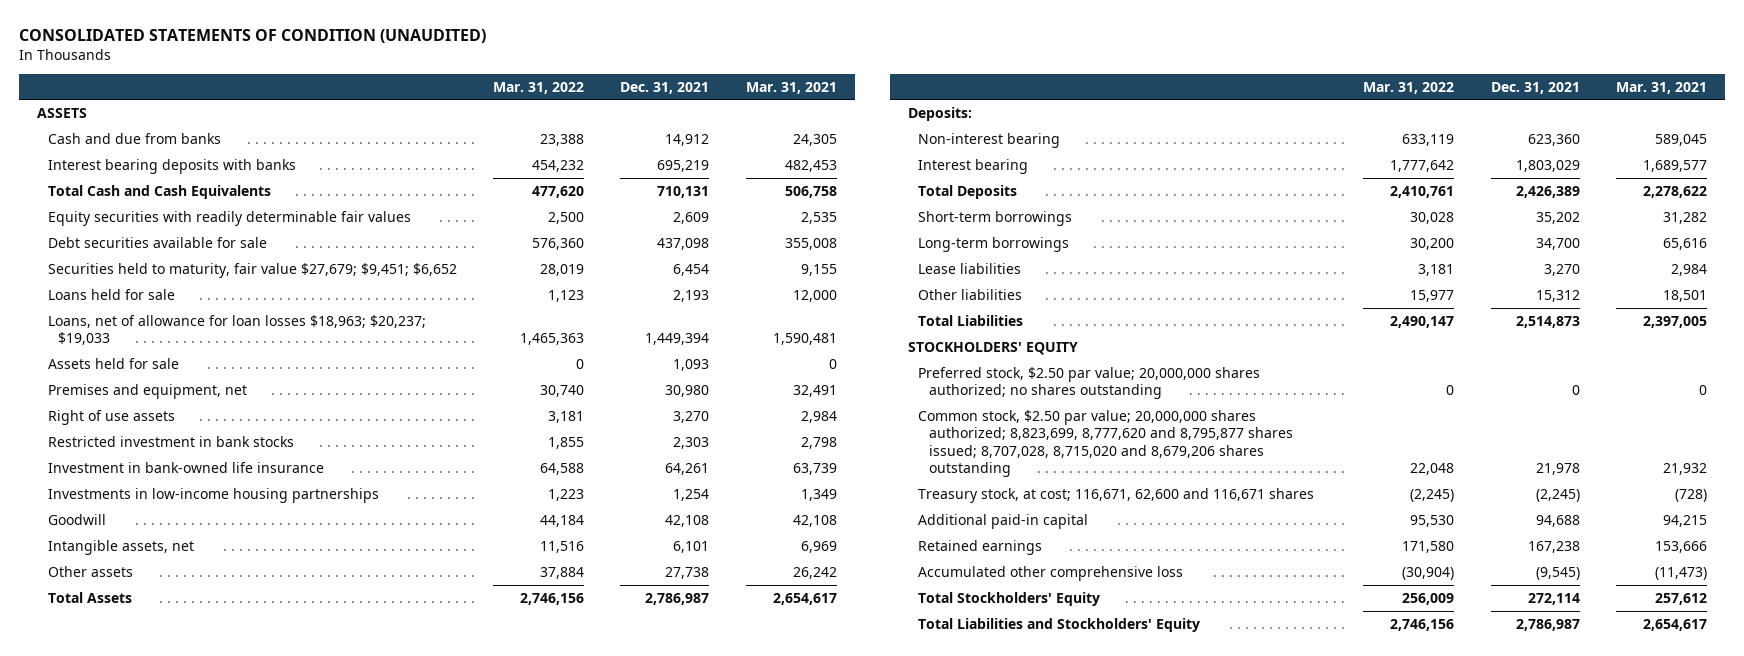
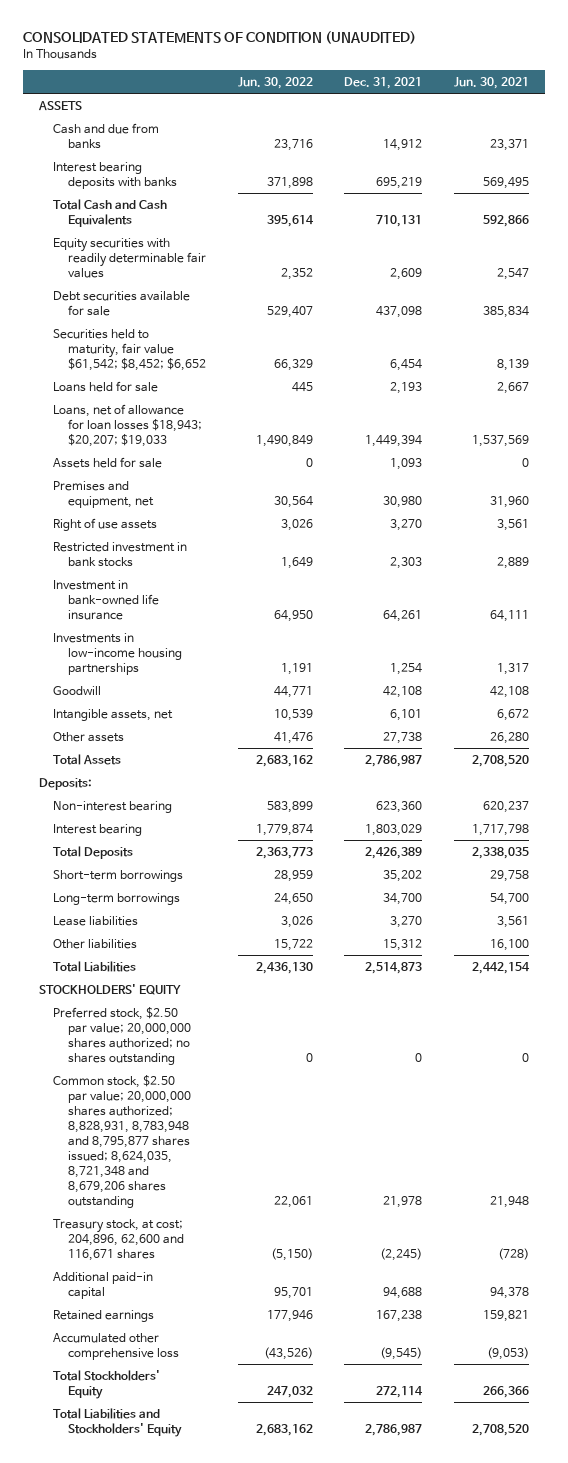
- | Mar. 31, 2022 | Dec. 31, 2021 | Mar. 31, 2021
+ | Jun. 30, 2022 | Dec. 31, 2021 | Jun. 30, 2021
- Securities held to maturity, fair value $27,679; $9,451; $6,652 | 28,019 | 6,454 | 9,155
+ Securities held to maturity, fair value $61,542; $8,452; $6,652 | 66,329 | 6,454 | 8,139
- Loans, net of allowance for loan losses $18,963; $20,237; $19,033 | 1,465,363 | 1,449,394 | 1,590,481
+ Loans, net of allowance for loan losses $18,943; $20,207; $19,033 | 1,490,849 | 1,449,394 | 1,537,569
- Common stock, $2.50 par value; 20,000,000 shares authorized; 8,823,699, 8,777,620 and 8,795,877 shares issued; 8,707,028, 8,715,020 and 8,679,206 shares outstanding | 22,048 | 21,978 | 21,932
- Treasury stock, at cost; 116,671, 62,600 and 116,671 shares | (2,245) | (2,245) | (728)
+ Common stock, $2.50 par value; 20,000,000 shares authorized; 8,828,931, 8,783,948 and 8,795,877 shares issued; 8,624,035, 8,721,348 and 8,679,206 shares outstanding | 22,061 | 21,978 | 21,948
+ Treasury stock, at cost; 204,896, 62,600 and 116,671 shares | (5,150) | (2,245) | (728)

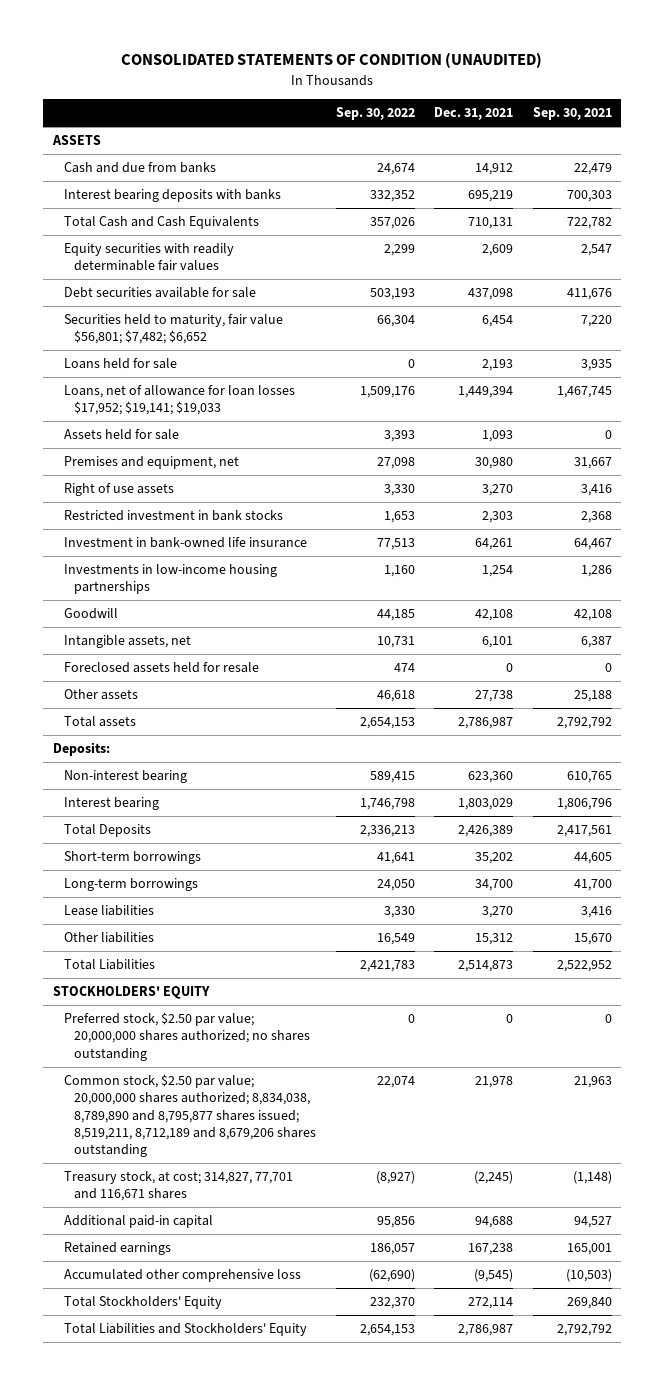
- | Jun. 30, 2022 | Dec. 31, 2021 | Jun. 30, 2021
+ | Sep. 30, 2022 | Dec. 31, 2021 | Sep. 30, 2021
- Securities held to maturity, fair value $61,542; $8,452; $6,652 | 66,329 | 6,454 | 8,139
+ Securities held to maturity, fair value $56,801; $7,482; $6,652 | 66,304 | 6,454 | 7,220
- Loans, net of allowance for loan losses $18,943; $20,207; $19,033 | 1,490,849 | 1,449,394 | 1,537,569
+ Loans, net of allowance for loan losses $17,952; $19,141; $19,033 | 1,509,176 | 1,449,394 | 1,467,745
+ Foreclosed assets held for resale | 474 | 0 | 0
- Total Assets | 2,683,162 | 2,786,987 | 2,708,520
+ Total assets | 2,654,153 | 2,786,987 | 2,792,792
- Common stock, $2.50 par value; 20,000,000 shares authorized; 8,828,931, 8,783,948 and 8,795,877 shares issued; 8,624,035, 8,721,348 and 8,679,206 shares outstanding | 22,061 | 21,978 | 21,948
- Treasury stock, at cost; 204,896, 62,600 and 116,671 shares | (5,150) | (2,245) | (728)
+ Common stock, $2.50 par value; 20,000,000 shares authorized; 8,834,038, 8,789,890 and 8,795,877 shares issued; 8,519,211, 8,712,189 and 8,679,206 shares outstanding | 22,074 | 21,978 | 21,963
+ Treasury stock, at cost; 314,827, 77,701 and 116,671 shares | (8,927) | (2,245) | (1,148)

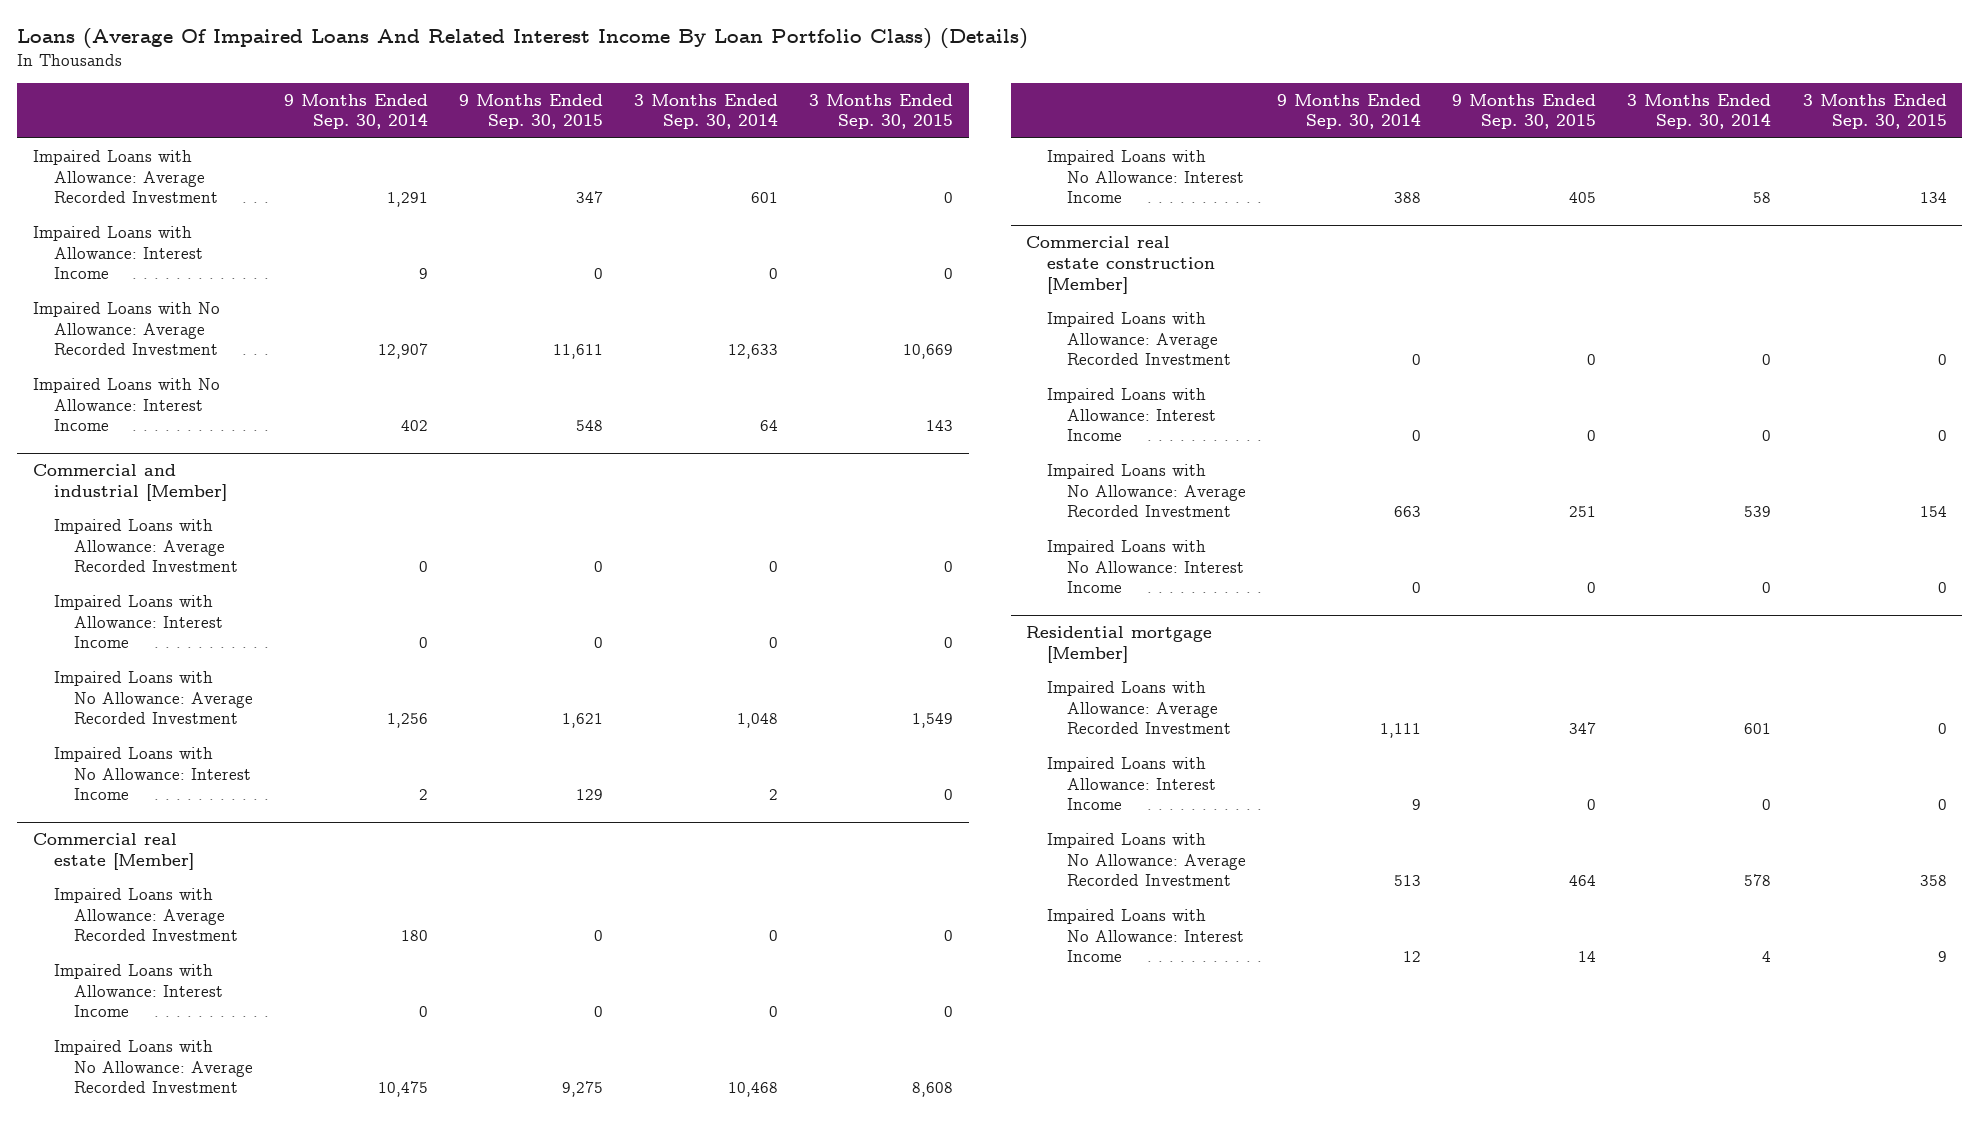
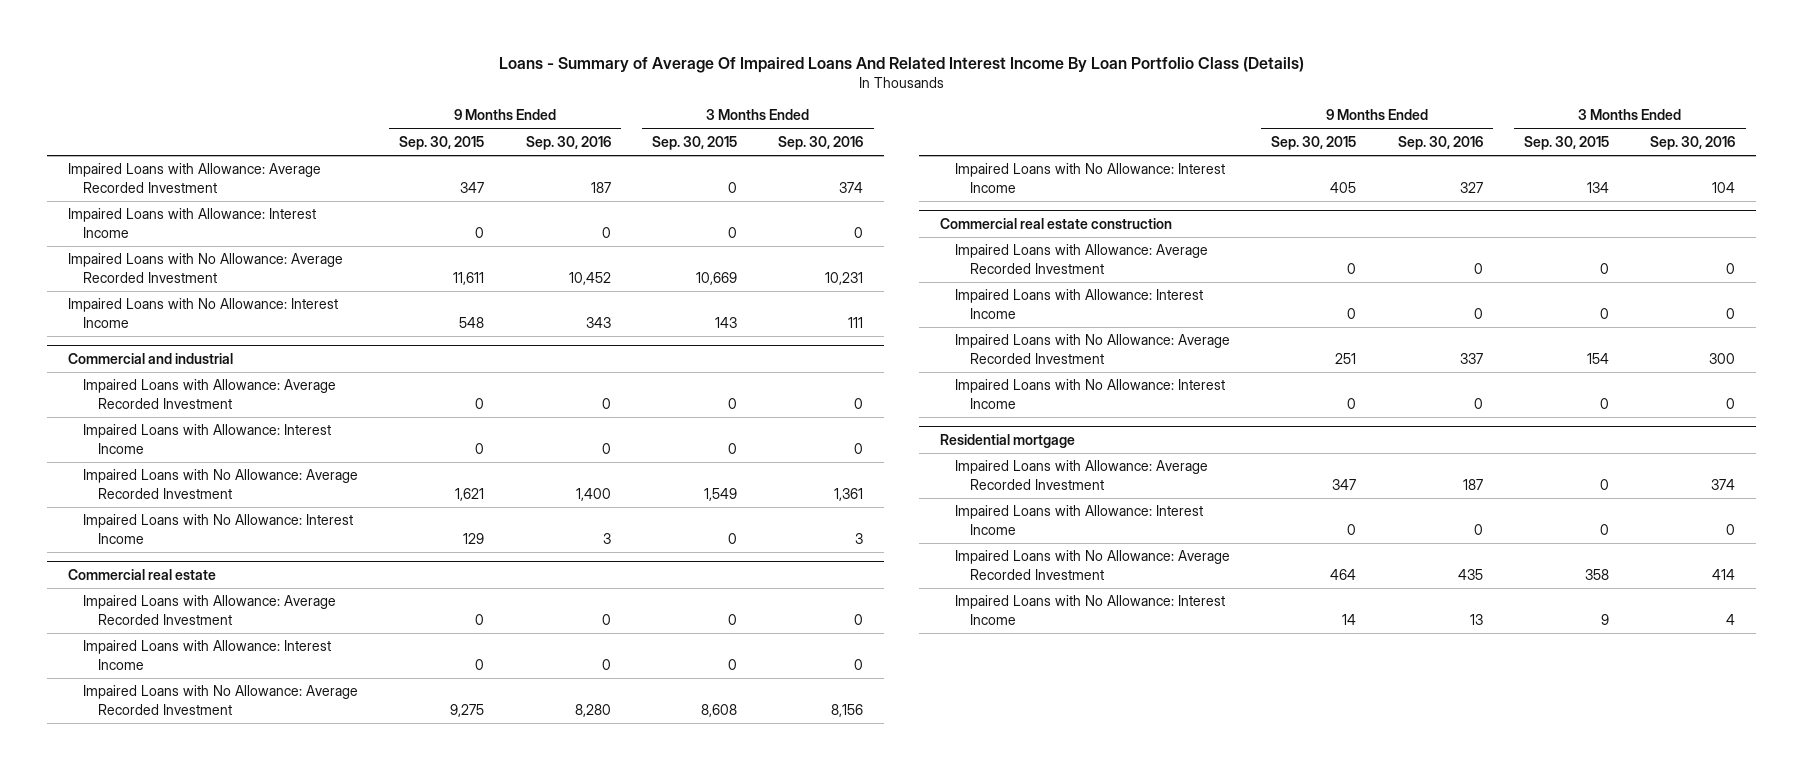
- Loans (Average Of Impaired Loans And Related Interest Income By Loan Portfolio Class) (Details)
+ Loans - Summary of Average Of Impaired Loans And Related Interest Income By Loan Portfolio Class (Details)
- | 9 Months Ended Sep. 30, 2014 | 9 Months Ended Sep. 30, 2015 | 3 Months Ended Sep. 30, 2014 | 3 Months Ended Sep. 30, 2015
+ | 9 Months Ended Sep. 30, 2015 | 9 Months Ended Sep. 30, 2016 | 3 Months Ended Sep. 30, 2015 | 3 Months Ended Sep. 30, 2016
- Commercial and industrial [Member]
+ Commercial and industrial
- Commercial real estate [Member]
+ Commercial real estate
- Commercial real estate construction [Member]
+ Commercial real estate construction
- Residential mortgage [Member]
+ Residential mortgage

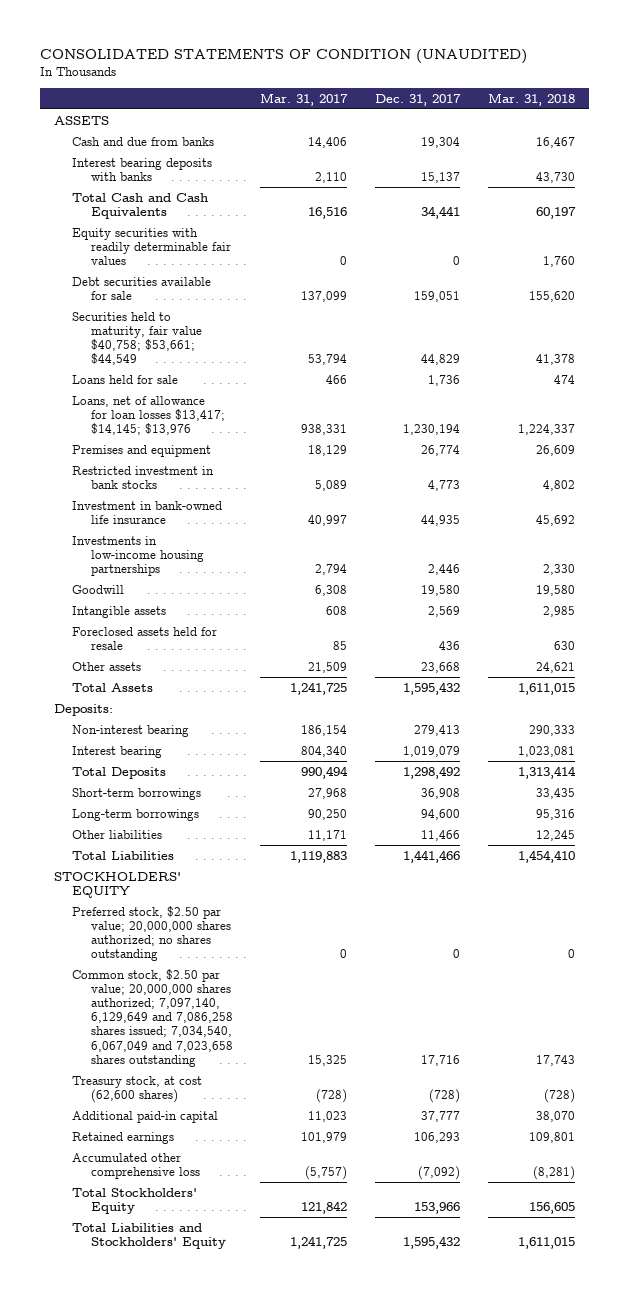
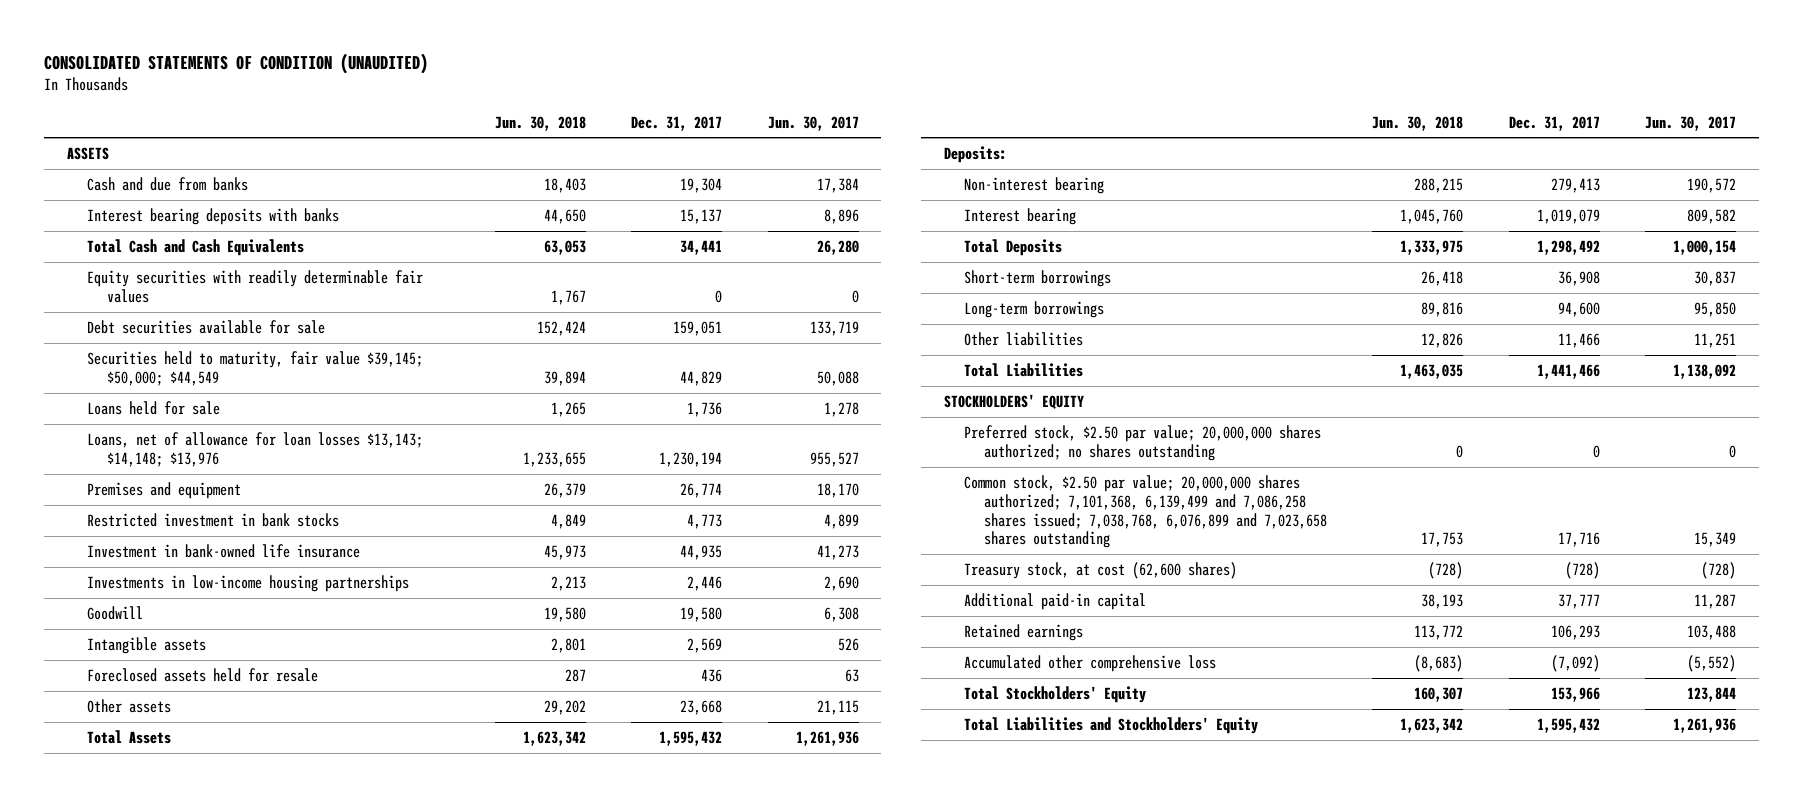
- | Mar. 31, 2017 | Dec. 31, 2017 | Mar. 31, 2018
+ | Jun. 30, 2018 | Dec. 31, 2017 | Jun. 30, 2017
- Securities held to maturity, fair value $40,758; $53,661; $44,549 | 53,794 | 44,829 | 41,378
+ Securities held to maturity, fair value $39,145; $50,000; $44,549 | 39,894 | 44,829 | 50,088
- Loans, net of allowance for loan losses $13,417; $14,145; $13,976 | 938,331 | 1,230,194 | 1,224,337
+ Loans, net of allowance for loan losses $13,143; $14,148; $13,976 | 1,233,655 | 1,230,194 | 955,527
- Common stock, $2.50 par value; 20,000,000 shares authorized; 7,097,140, 6,129,649 and 7,086,258 shares issued; 7,034,540, 6,067,049 and 7,023,658 shares outstanding | 15,325 | 17,716 | 17,743
+ Common stock, $2.50 par value; 20,000,000 shares authorized; 7,101,368, 6,139,499 and 7,086,258 shares issued; 7,038,768, 6,076,899 and 7,023,658 shares outstanding | 17,753 | 17,716 | 15,349

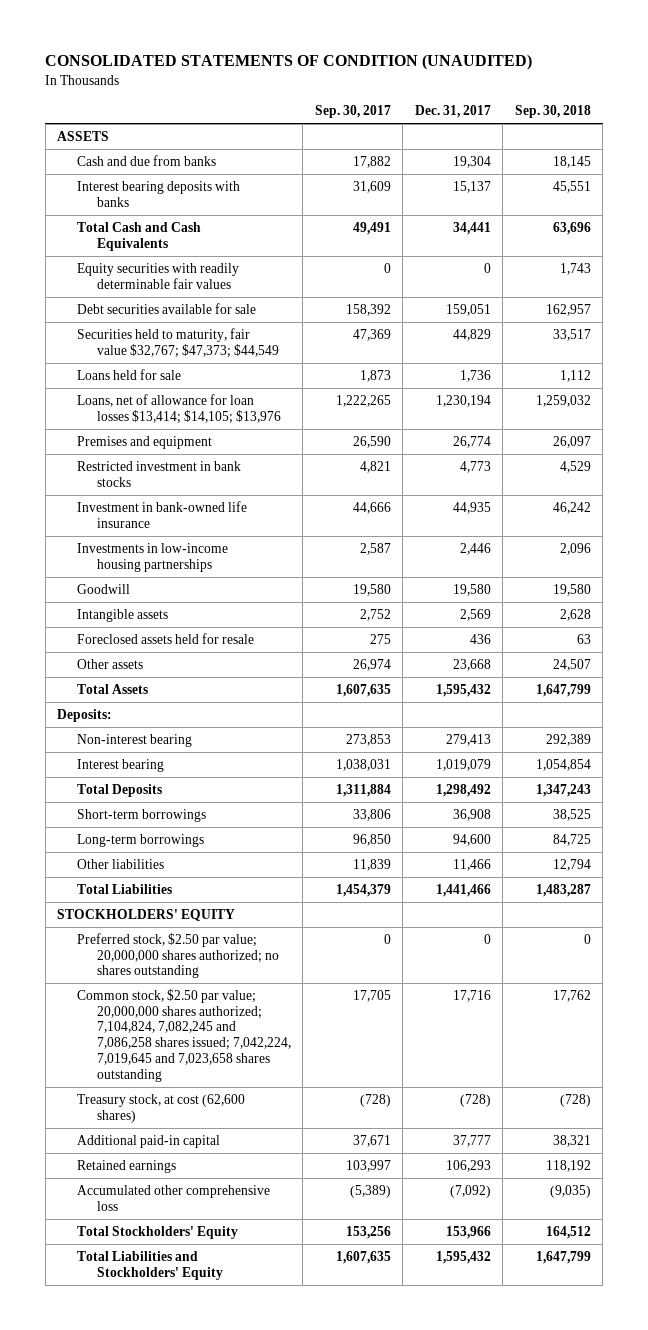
- | Jun. 30, 2018 | Dec. 31, 2017 | Jun. 30, 2017
+ | Sep. 30, 2017 | Dec. 31, 2017 | Sep. 30, 2018
- Securities held to maturity, fair value $39,145; $50,000; $44,549 | 39,894 | 44,829 | 50,088
+ Securities held to maturity, fair value $32,767; $47,373; $44,549 | 47,369 | 44,829 | 33,517
- Loans, net of allowance for loan losses $13,143; $14,148; $13,976 | 1,233,655 | 1,230,194 | 955,527
+ Loans, net of allowance for loan losses $13,414; $14,105; $13,976 | 1,222,265 | 1,230,194 | 1,259,032
- Common stock, $2.50 par value; 20,000,000 shares authorized; 7,101,368, 6,139,499 and 7,086,258 shares issued; 7,038,768, 6,076,899 and 7,023,658 shares outstanding | 17,753 | 17,716 | 15,349
+ Common stock, $2.50 par value; 20,000,000 shares authorized; 7,104,824, 7,082,245 and 7,086,258 shares issued; 7,042,224, 7,019,645 and 7,023,658 shares outstanding | 17,705 | 17,716 | 17,762

